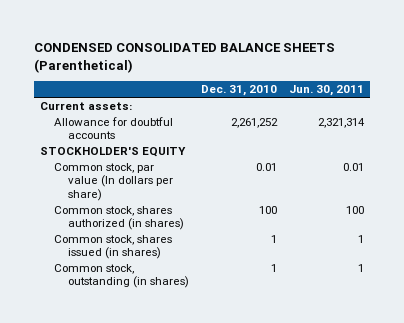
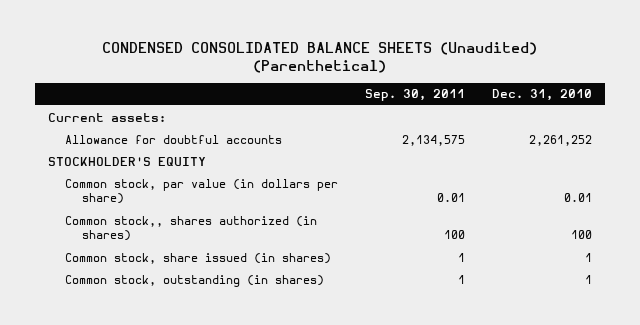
- CONDENSED CONSOLIDATED BALANCE SHEETS (Parenthetical)
+ CONDENSED CONSOLIDATED BALANCE SHEETS (Unaudited) (Parenthetical)
- | Dec. 31, 2010 | Jun. 30, 2011
+ | Sep. 30, 2011 | Dec. 31, 2010
- Common stock, par value (In dollars per share) | 0.01 | 0.01
- Common stock, shares authorized (in shares) | 100 | 100
- Common stock, shares issued (in shares) | 1 | 1
+ Common stock, par value (in dollars per share) | 0.01 | 0.01
+ Common stock,, shares authorized (in shares) | 100 | 100
+ Common stock, share issued (in shares) | 1 | 1

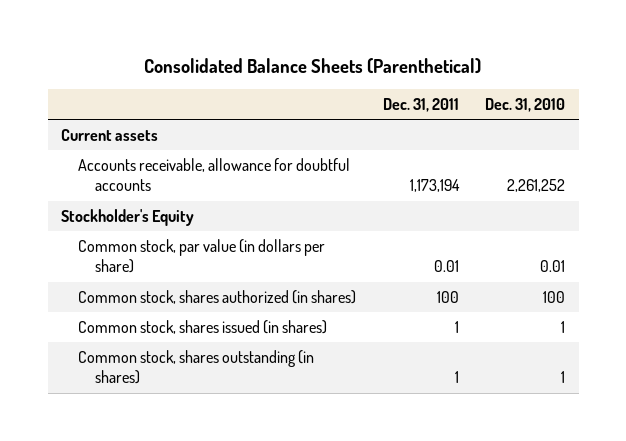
- CONDENSED CONSOLIDATED BALANCE SHEETS (Unaudited) (Parenthetical)
+ Consolidated Balance Sheets (Parenthetical)
- | Sep. 30, 2011 | Dec. 31, 2010
+ | Dec. 31, 2011 | Dec. 31, 2010
- Current assets:
- Allowance for doubtful accounts | 2,134,575 | 2,261,252
- STOCKHOLDER'S EQUITY
+ Current assets
+ Accounts receivable, allowance for doubtful accounts | 1,173,194 | 2,261,252
+ Stockholder's Equity
- Common stock,, shares authorized (in shares) | 100 | 100
- Common stock, share issued (in shares) | 1 | 1
- Common stock, outstanding (in shares) | 1 | 1
+ Common stock, shares authorized (in shares) | 100 | 100
+ Common stock, shares issued (in shares) | 1 | 1
+ Common stock, shares outstanding (in shares) | 1 | 1

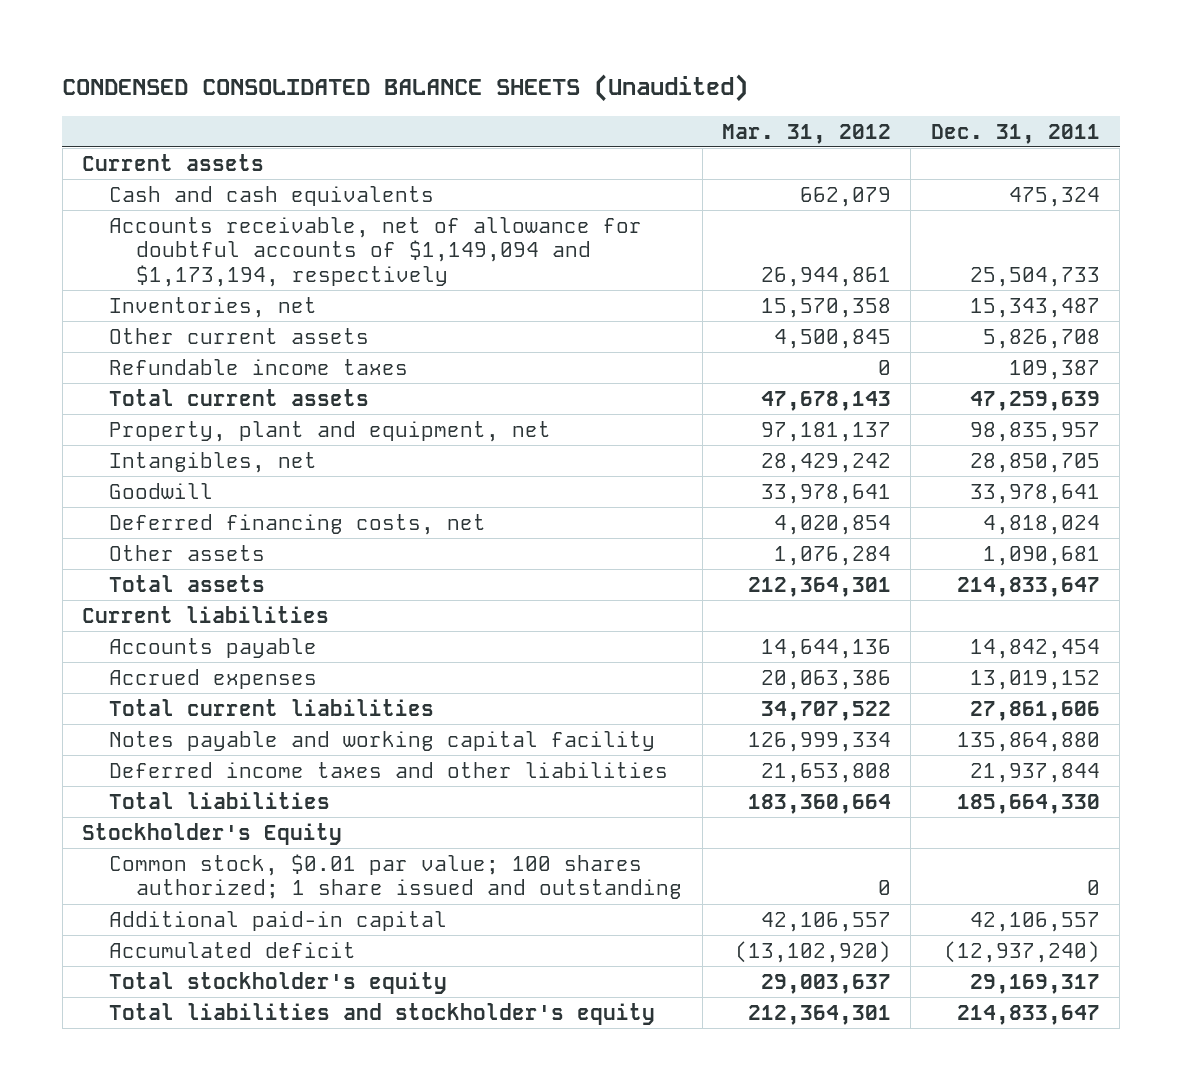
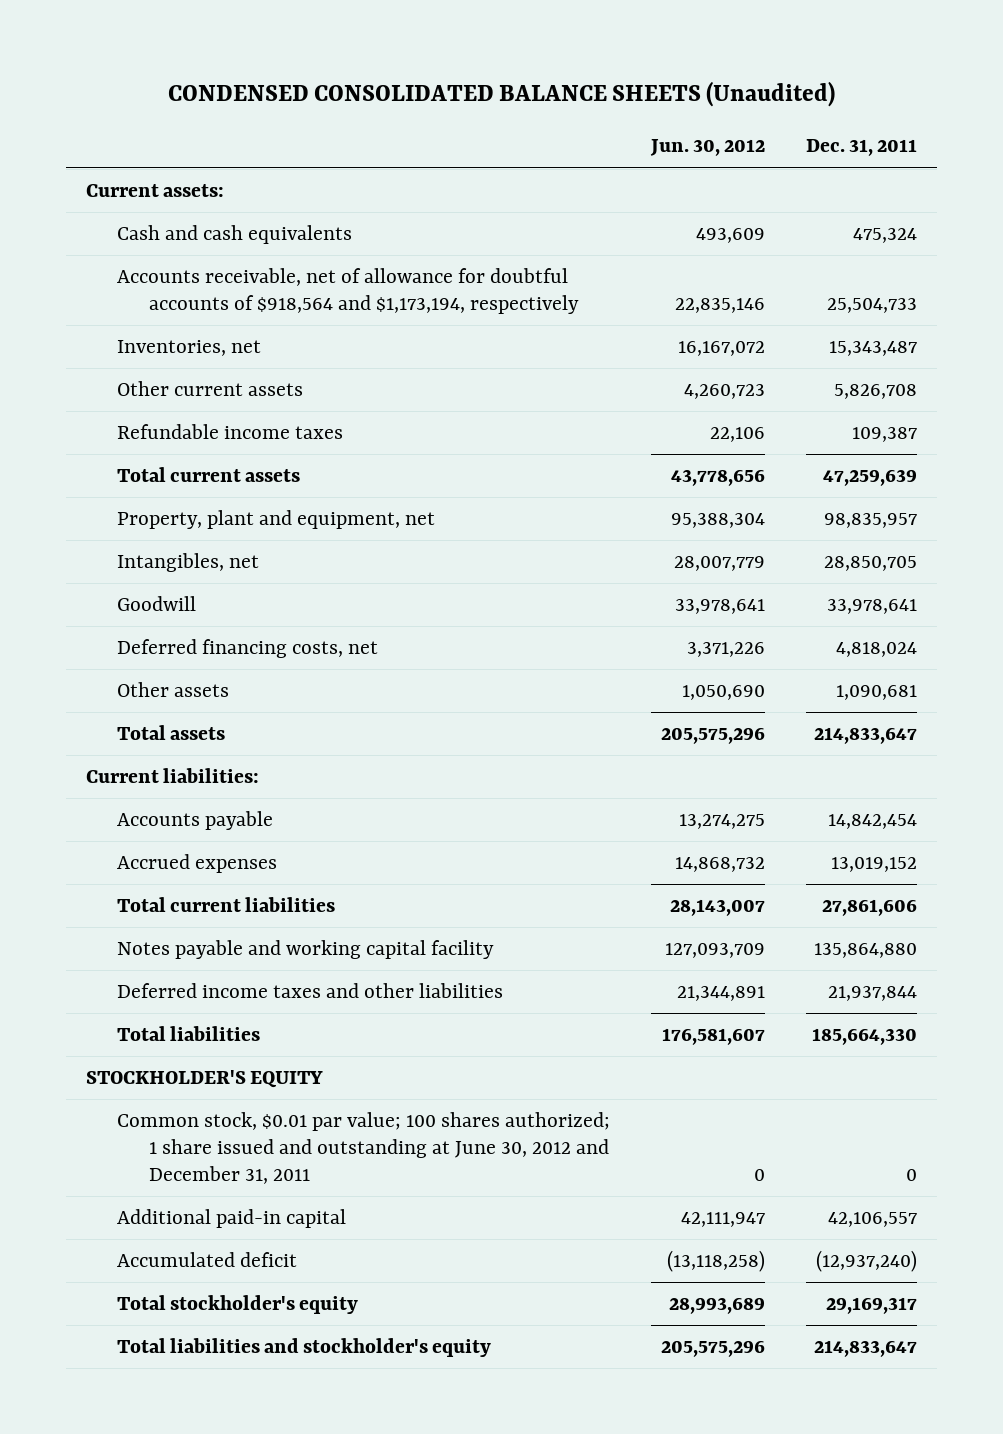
- | Mar. 31, 2012 | Dec. 31, 2011
+ | Jun. 30, 2012 | Dec. 31, 2011
- Current assets
+ Current assets:
- Accounts receivable, net of allowance for doubtful accounts of $1,149,094 and $1,173,194, respectively | 26,944,861 | 25,504,733
+ Accounts receivable, net of allowance for doubtful accounts of $918,564 and $1,173,194, respectively | 22,835,146 | 25,504,733
- Current liabilities
+ Current liabilities:
- Stockholder's Equity
- Common stock, $0.01 par value; 100 shares authorized; 1 share issued and outstanding | 0 | 0
+ STOCKHOLDER'S EQUITY
+ Common stock, $0.01 par value; 100 shares authorized; 1 share issued and outstanding at June 30, 2012 and December 31, 2011 | 0 | 0

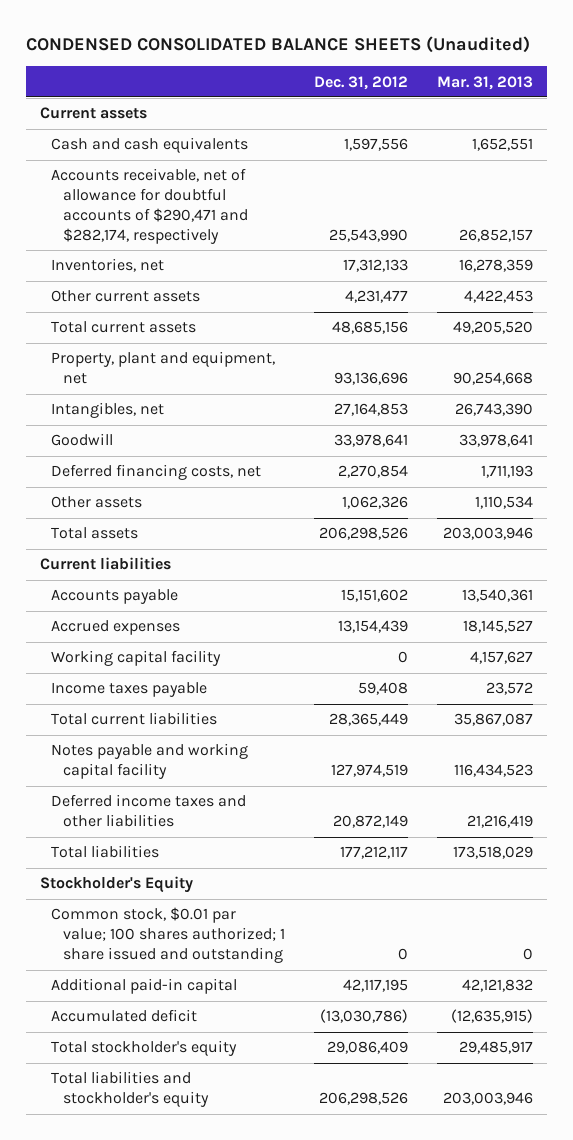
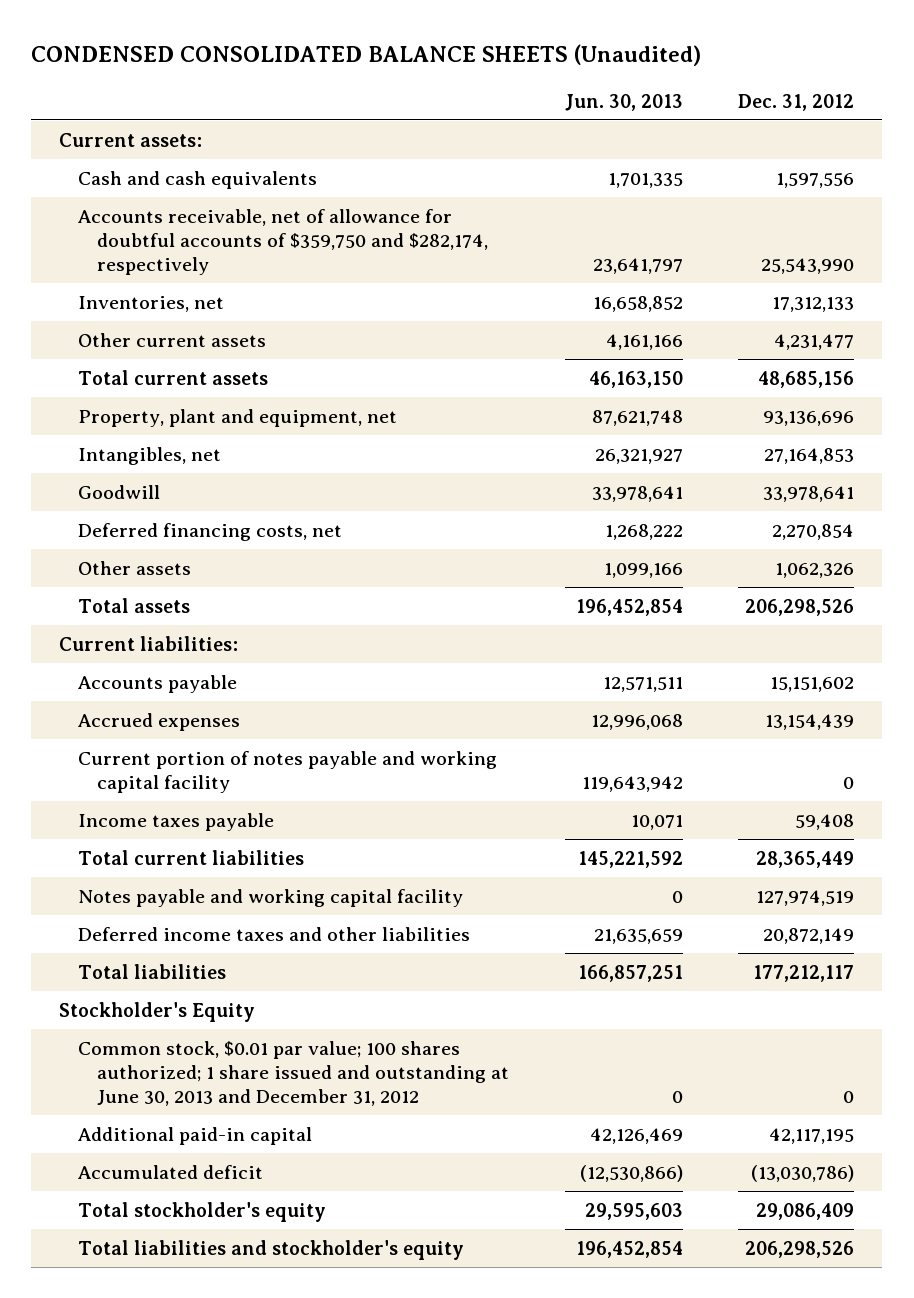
- | Dec. 31, 2012 | Mar. 31, 2013
+ | Jun. 30, 2013 | Dec. 31, 2012
- Current assets
+ Current assets:
- Accounts receivable, net of allowance for doubtful accounts of $290,471 and $282,174, respectively | 25,543,990 | 26,852,157
+ Accounts receivable, net of allowance for doubtful accounts of $359,750 and $282,174, respectively | 23,641,797 | 25,543,990
- Current liabilities
+ Current liabilities:
- Working capital facility | 0 | 4,157,627
+ Current portion of notes payable and working capital facility | 119,643,942 | 0
- Common stock, $0.01 par value; 100 shares authorized; 1 share issued and outstanding | 0 | 0
+ Common stock, $0.01 par value; 100 shares authorized; 1 share issued and outstanding at June 30, 2013 and December 31, 2012 | 0 | 0

